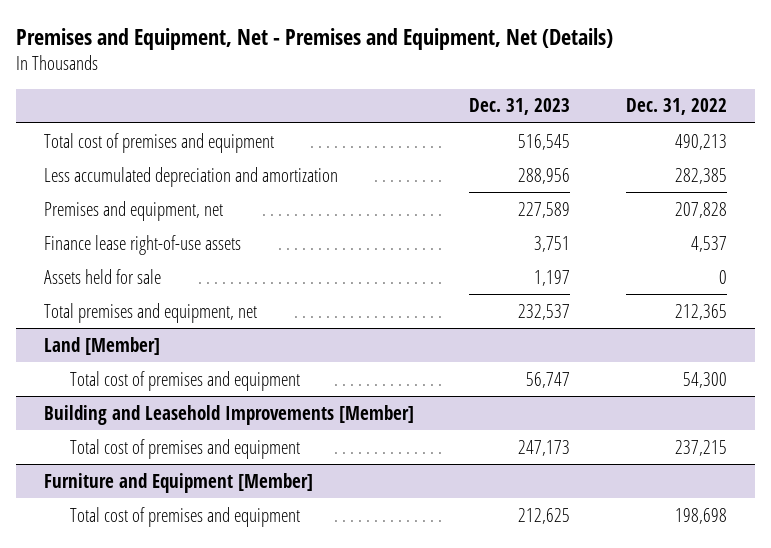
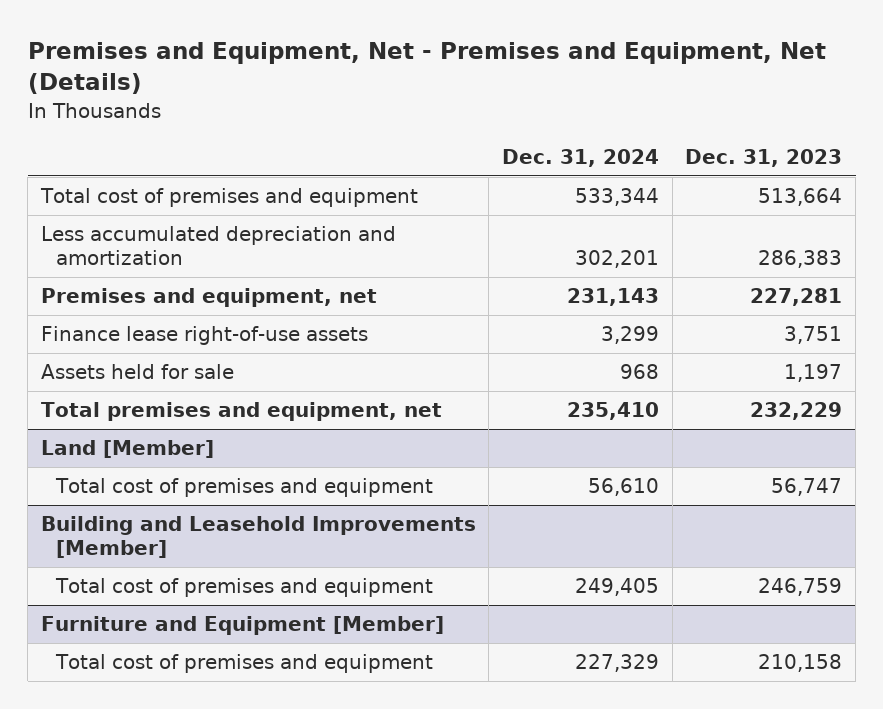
- | Dec. 31, 2023 | Dec. 31, 2022
+ | Dec. 31, 2024 | Dec. 31, 2023
- Total cost of premises and equipment | 516,545 | 490,213
- Less accumulated depreciation and amortization | 288,956 | 282,385
- Premises and equipment, net | 227,589 | 207,828
+ Total cost of premises and equipment | 533,344 | 513,664
+ Less accumulated depreciation and amortization | 302,201 | 286,383
+ Premises and equipment, net | 231,143 | 227,281
- Total premises and equipment, net | 232,537 | 212,365
+ Total premises and equipment, net | 235,410 | 232,229
@ Building and Leasehold Improvements [Member]
- Total cost of premises and equipment | 247,173 | 237,215
+ Total cost of premises and equipment | 249,405 | 246,759
@ Furniture and Equipment [Member]
- Total cost of premises and equipment | 212,625 | 198,698
+ Total cost of premises and equipment | 227,329 | 210,158

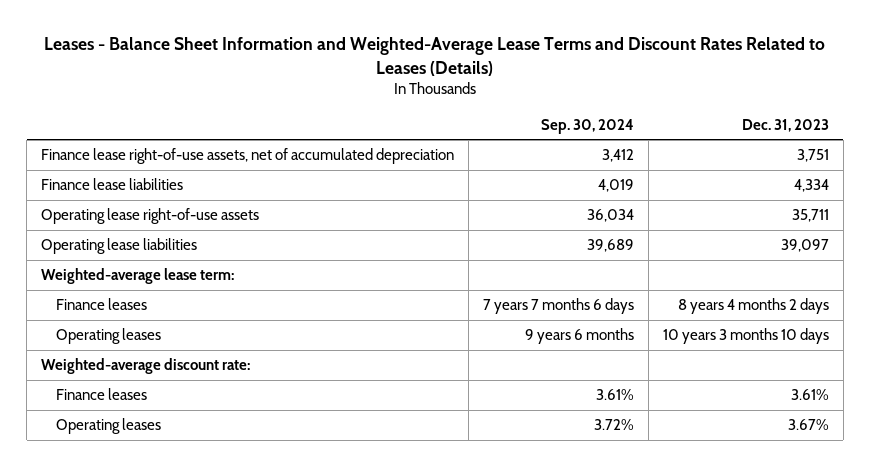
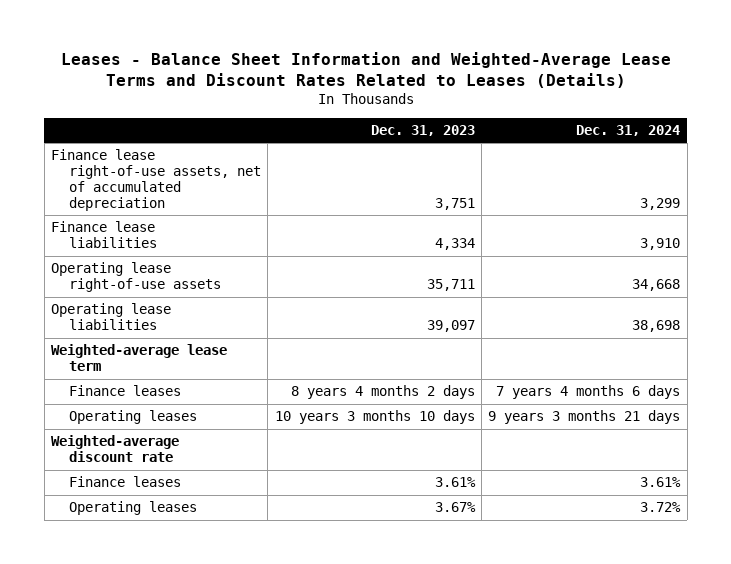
- | Sep. 30, 2024 | Dec. 31, 2023
+ | Dec. 31, 2023 | Dec. 31, 2024
- Weighted-average lease term:
+ Weighted-average lease term
- Weighted-average discount rate:
+ Weighted-average discount rate

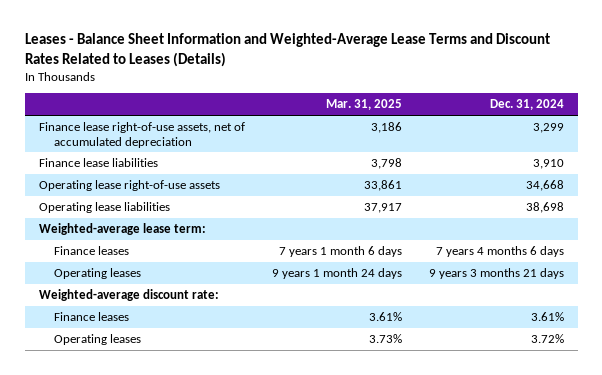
- | Dec. 31, 2023 | Dec. 31, 2024
+ | Mar. 31, 2025 | Dec. 31, 2024
- Weighted-average lease term
+ Weighted-average lease term:
- Weighted-average discount rate
+ Weighted-average discount rate:

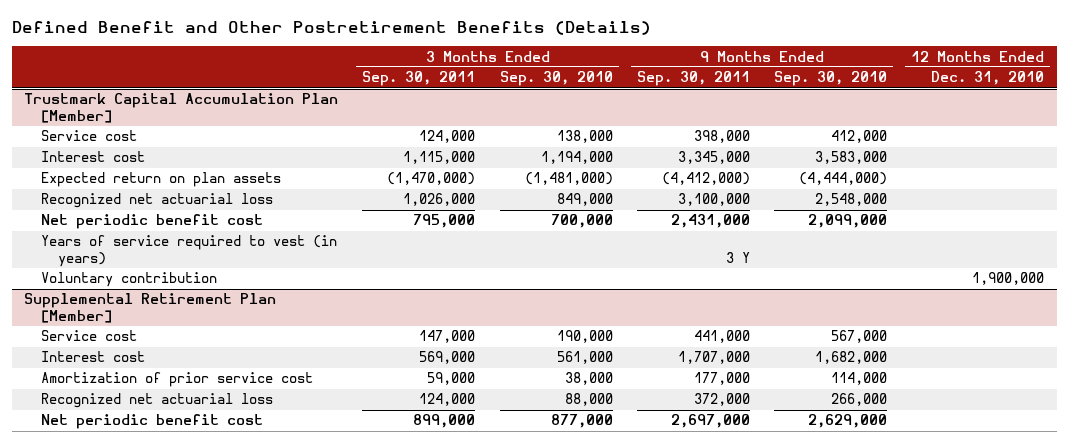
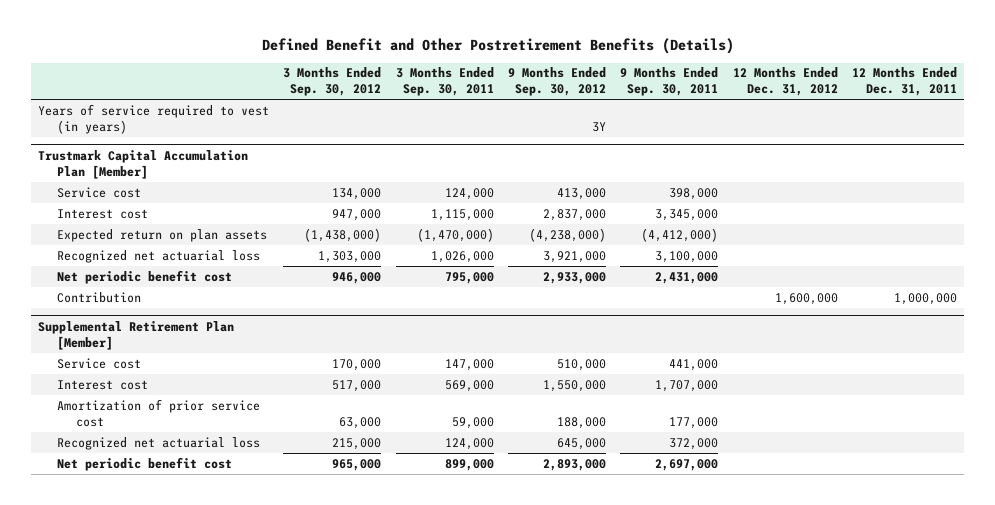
- | 3 Months Ended Sep. 30, 2011 | 3 Months Ended Sep. 30, 2010 | 9 Months Ended Sep. 30, 2011 | 9 Months Ended Sep. 30, 2010 | 12 Months Ended Dec. 31, 2010
+ | 3 Months Ended Sep. 30, 2012 | 3 Months Ended Sep. 30, 2011 | 9 Months Ended Sep. 30, 2012 | 9 Months Ended Sep. 30, 2011 | 12 Months Ended Dec. 31, 2012 | 12 Months Ended Dec. 31, 2011
+ Years of service required to vest (in years) | | | 3Y | | |
@ Trustmark Capital Accumulation Plan [Member]
- Years of service required to vest (in years) | | | 3 Y | |
- Voluntary contribution | | | | | 1,900,000
+ Contribution | | | | | 1,600,000 | 1,000,000

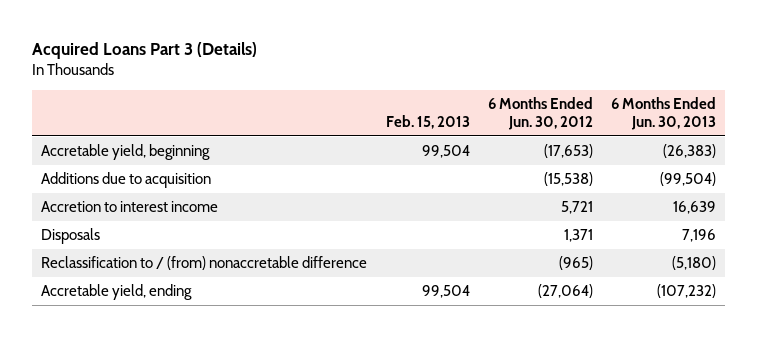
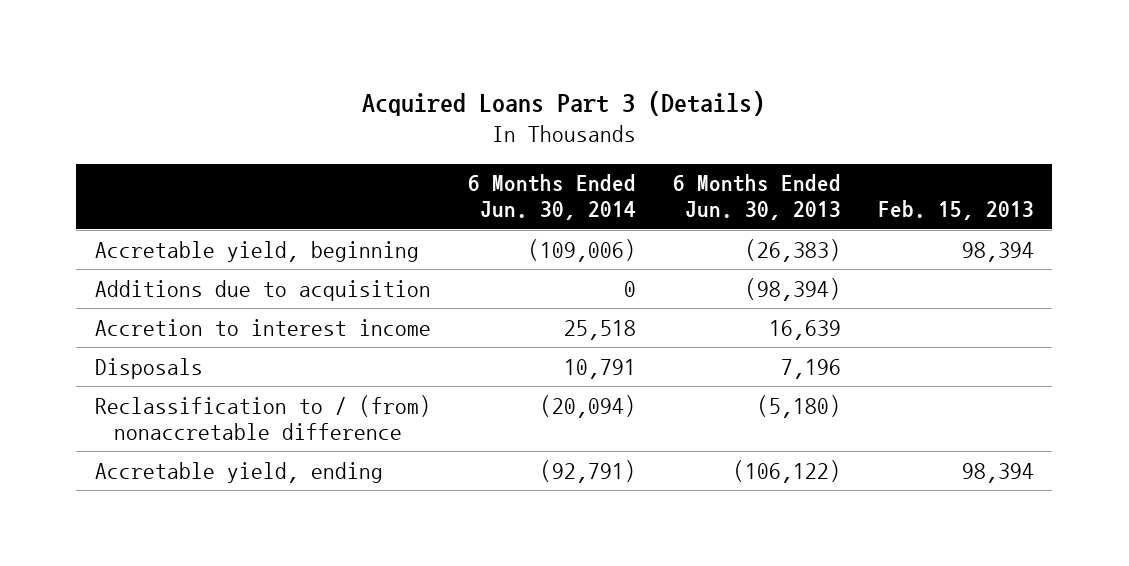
- | Feb. 15, 2013 | 6 Months Ended Jun. 30, 2012 | 6 Months Ended Jun. 30, 2013
+ | 6 Months Ended Jun. 30, 2014 | 6 Months Ended Jun. 30, 2013 | Feb. 15, 2013
- Accretable yield, beginning | 99,504 | (17,653) | (26,383)
- Additions due to acquisition | | (15,538) | (99,504)
+ Accretable yield, beginning | (109,006) | (26,383) | 98,394
+ Additions due to acquisition | 0 | (98,394) |
- Accretable yield, ending | 99,504 | (27,064) | (107,232)
+ Accretable yield, ending | (92,791) | (106,122) | 98,394

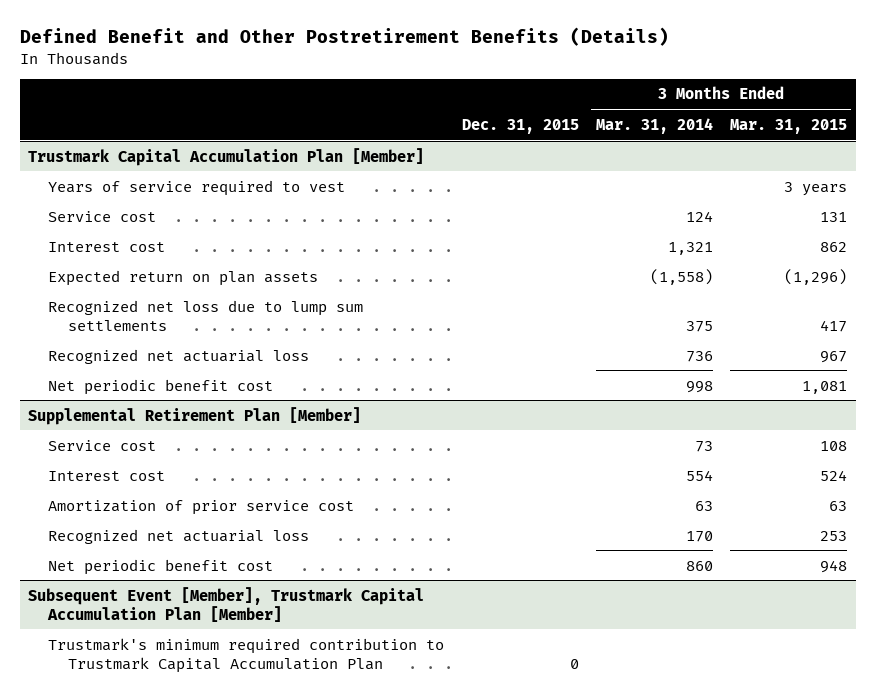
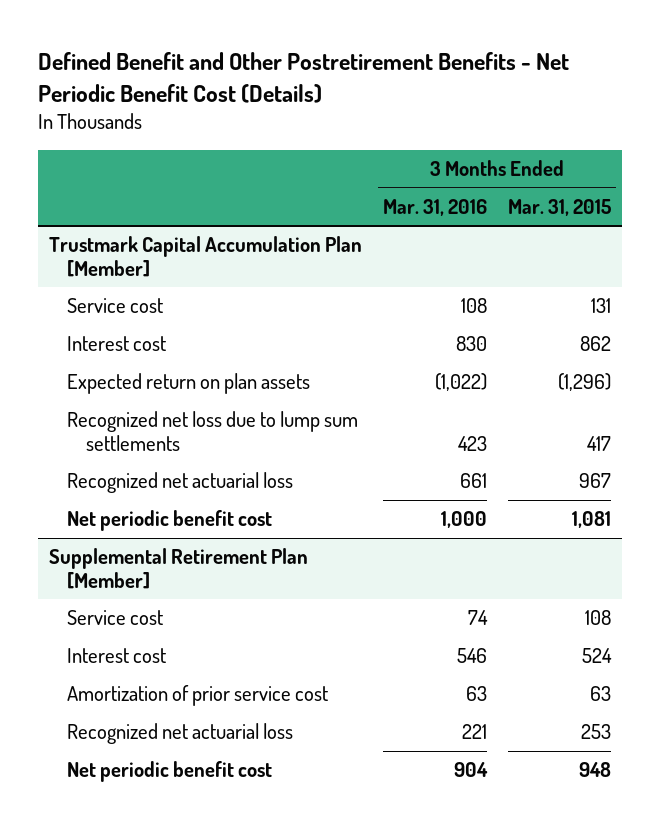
- Defined Benefit and Other Postretirement Benefits (Details)
+ Defined Benefit and Other Postretirement Benefits - Net Periodic Benefit Cost (Details)
- | Dec. 31, 2015 | 3 Months Ended Mar. 31, 2014 | 3 Months Ended Mar. 31, 2015
+ | 3 Months Ended Mar. 31, 2016 | 3 Months Ended Mar. 31, 2015
@ Trustmark Capital Accumulation Plan [Member]
- Years of service required to vest | | | 3 years
- Subsequent Event [Member], Trustmark Capital Accumulation Plan [Member]
- Trustmark's minimum required contribution to Trustmark Capital Accumulation Plan | 0 | |

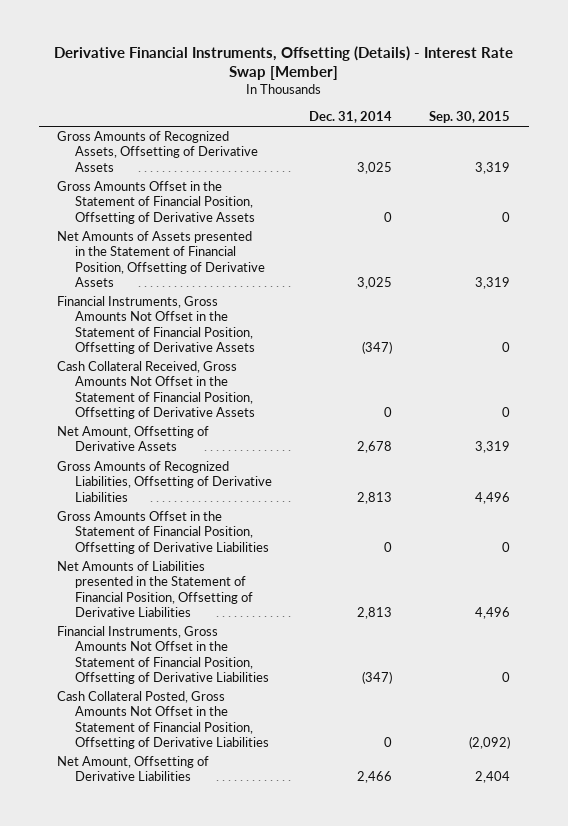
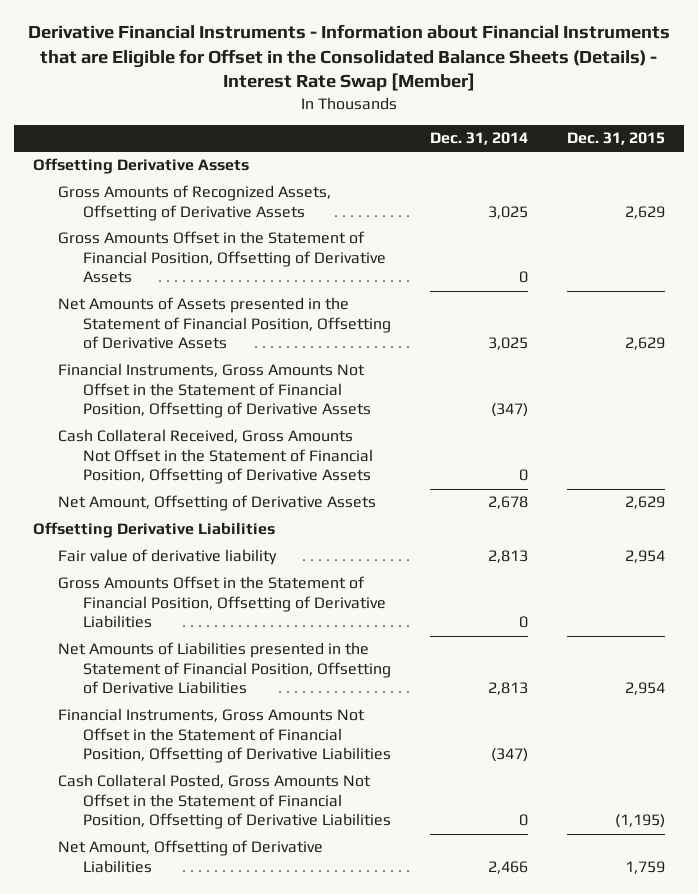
- Derivative Financial Instruments, Offsetting (Details) - Interest Rate Swap [Member]
+ Derivative Financial Instruments - Information about Financial Instruments that are Eligible for Offset in the Consolidated Balance Sheets (Details) - Interest Rate Swap [Member]
- | Dec. 31, 2014 | Sep. 30, 2015
+ | Dec. 31, 2014 | Dec. 31, 2015
+ Offsetting Derivative Assets
- Gross Amounts of Recognized Liabilities, Offsetting of Derivative Liabilities | 2,813 | 4,496
+ Offsetting Derivative Liabilities
+ Fair value of derivative liability | 2,813 | 2,954

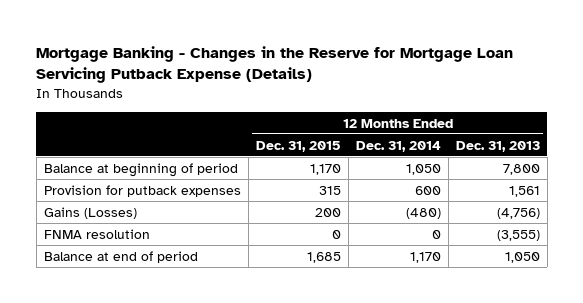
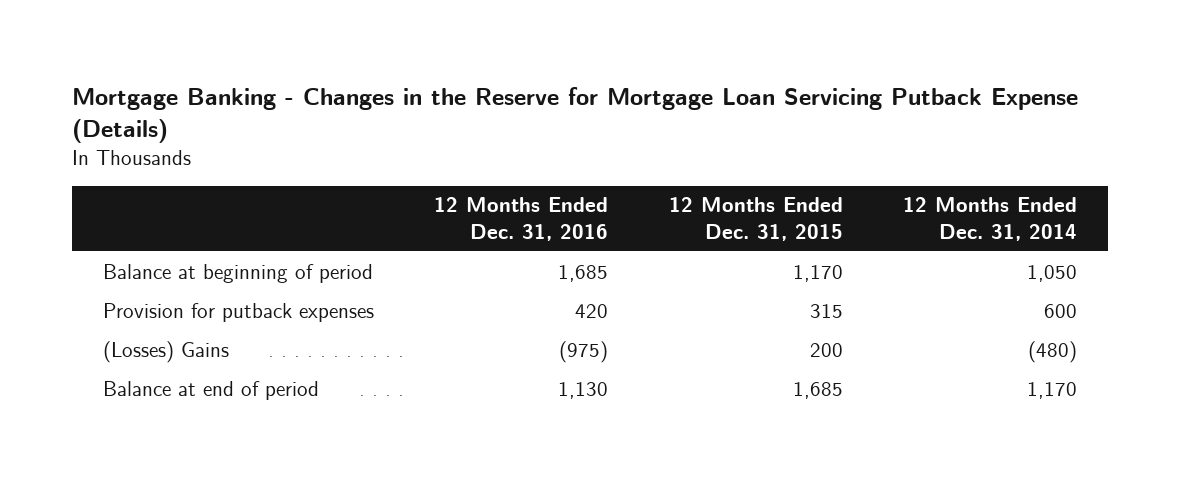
- | 12 Months Ended Dec. 31, 2015 | 12 Months Ended Dec. 31, 2014 | 12 Months Ended Dec. 31, 2013
+ | 12 Months Ended Dec. 31, 2016 | 12 Months Ended Dec. 31, 2015 | 12 Months Ended Dec. 31, 2014
- Gains (Losses) | 200 | (480) | (4,756)
- FNMA resolution | 0 | 0 | (3,555)
+ (Losses) Gains | (975) | 200 | (480)

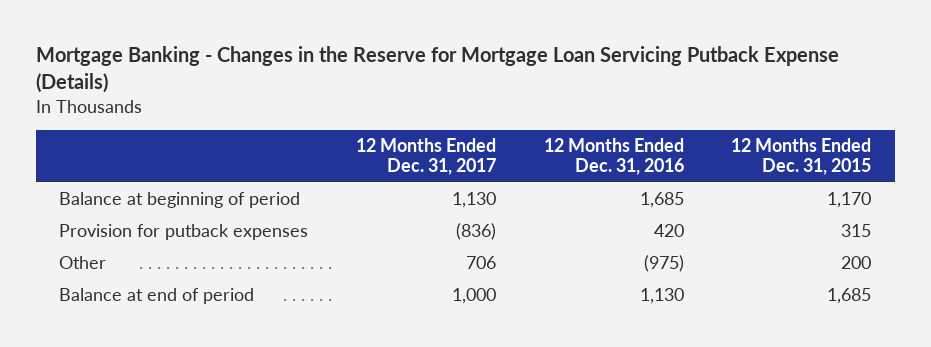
- | 12 Months Ended Dec. 31, 2016 | 12 Months Ended Dec. 31, 2015 | 12 Months Ended Dec. 31, 2014
+ | 12 Months Ended Dec. 31, 2017 | 12 Months Ended Dec. 31, 2016 | 12 Months Ended Dec. 31, 2015
- (Losses) Gains | (975) | 200 | (480)
+ Other | 706 | (975) | 200

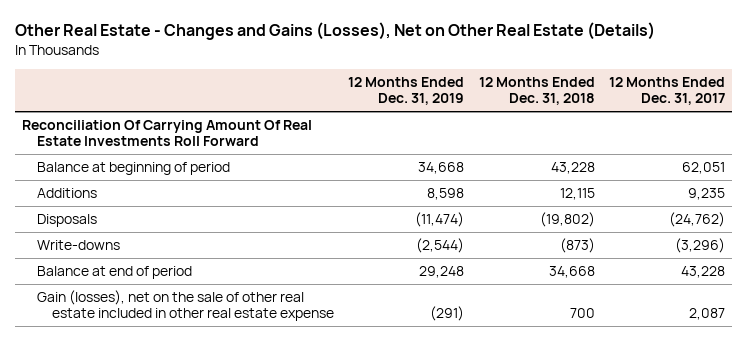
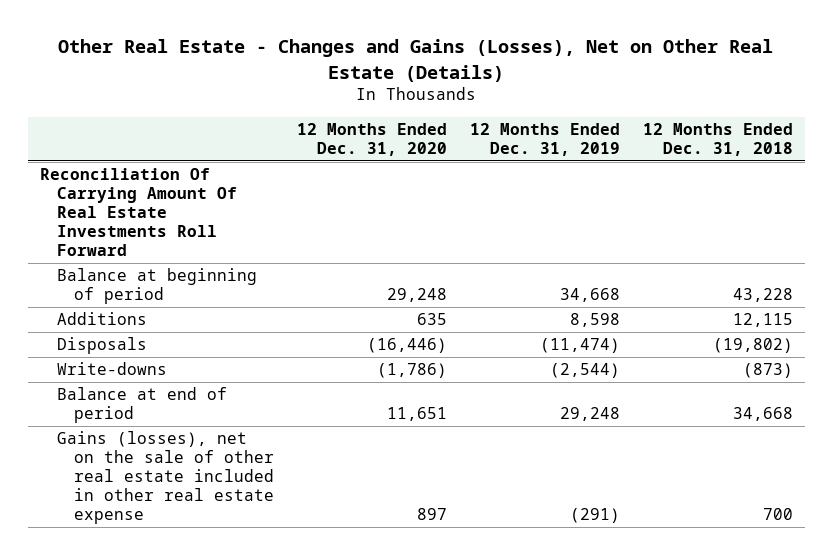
- | 12 Months Ended Dec. 31, 2019 | 12 Months Ended Dec. 31, 2018 | 12 Months Ended Dec. 31, 2017
+ | 12 Months Ended Dec. 31, 2020 | 12 Months Ended Dec. 31, 2019 | 12 Months Ended Dec. 31, 2018
- Gain (losses), net on the sale of other real estate included in other real estate expense | (291) | 700 | 2,087
+ Gains (losses), net on the sale of other real estate included in other real estate expense | 897 | (291) | 700

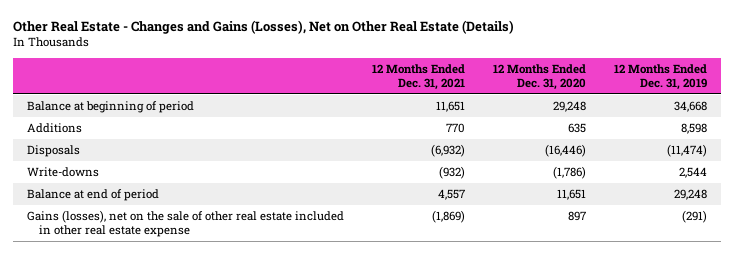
- | 12 Months Ended Dec. 31, 2020 | 12 Months Ended Dec. 31, 2019 | 12 Months Ended Dec. 31, 2018
+ | 12 Months Ended Dec. 31, 2021 | 12 Months Ended Dec. 31, 2020 | 12 Months Ended Dec. 31, 2019
- Reconciliation Of Carrying Amount Of Real Estate Investments Roll Forward
- Write-downs | (1,786) | (2,544) | (873)
+ Write-downs | (932) | (1,786) | 2,544

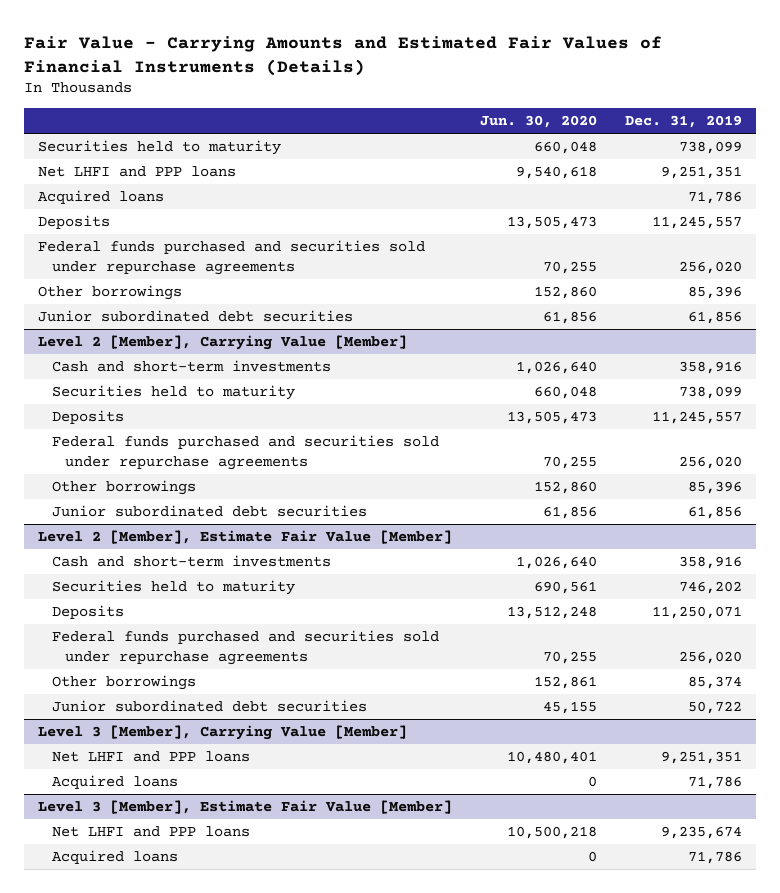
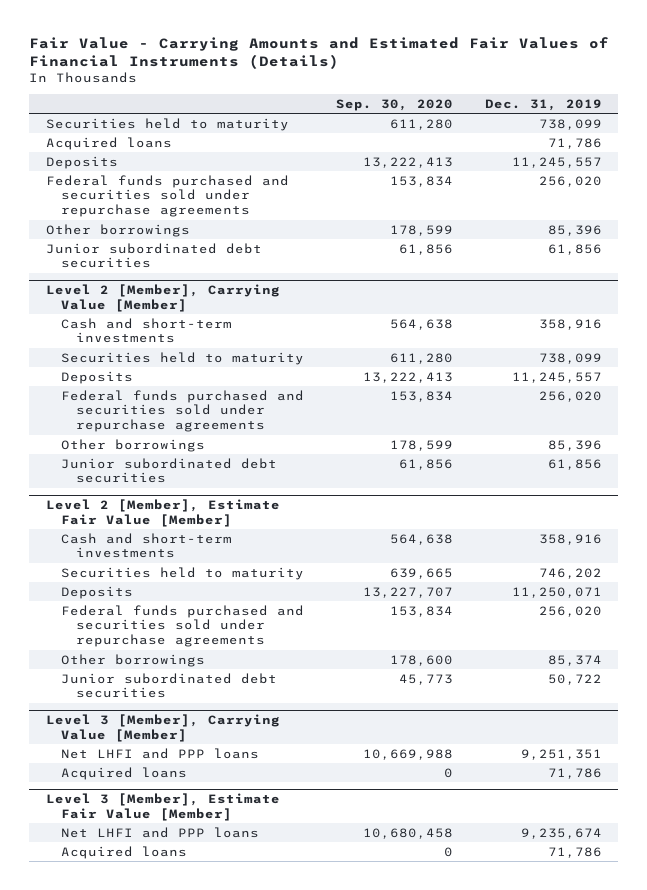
- | Jun. 30, 2020 | Dec. 31, 2019
+ | Sep. 30, 2020 | Dec. 31, 2019
- Net LHFI and PPP loans | 9,540,618 | 9,251,351

